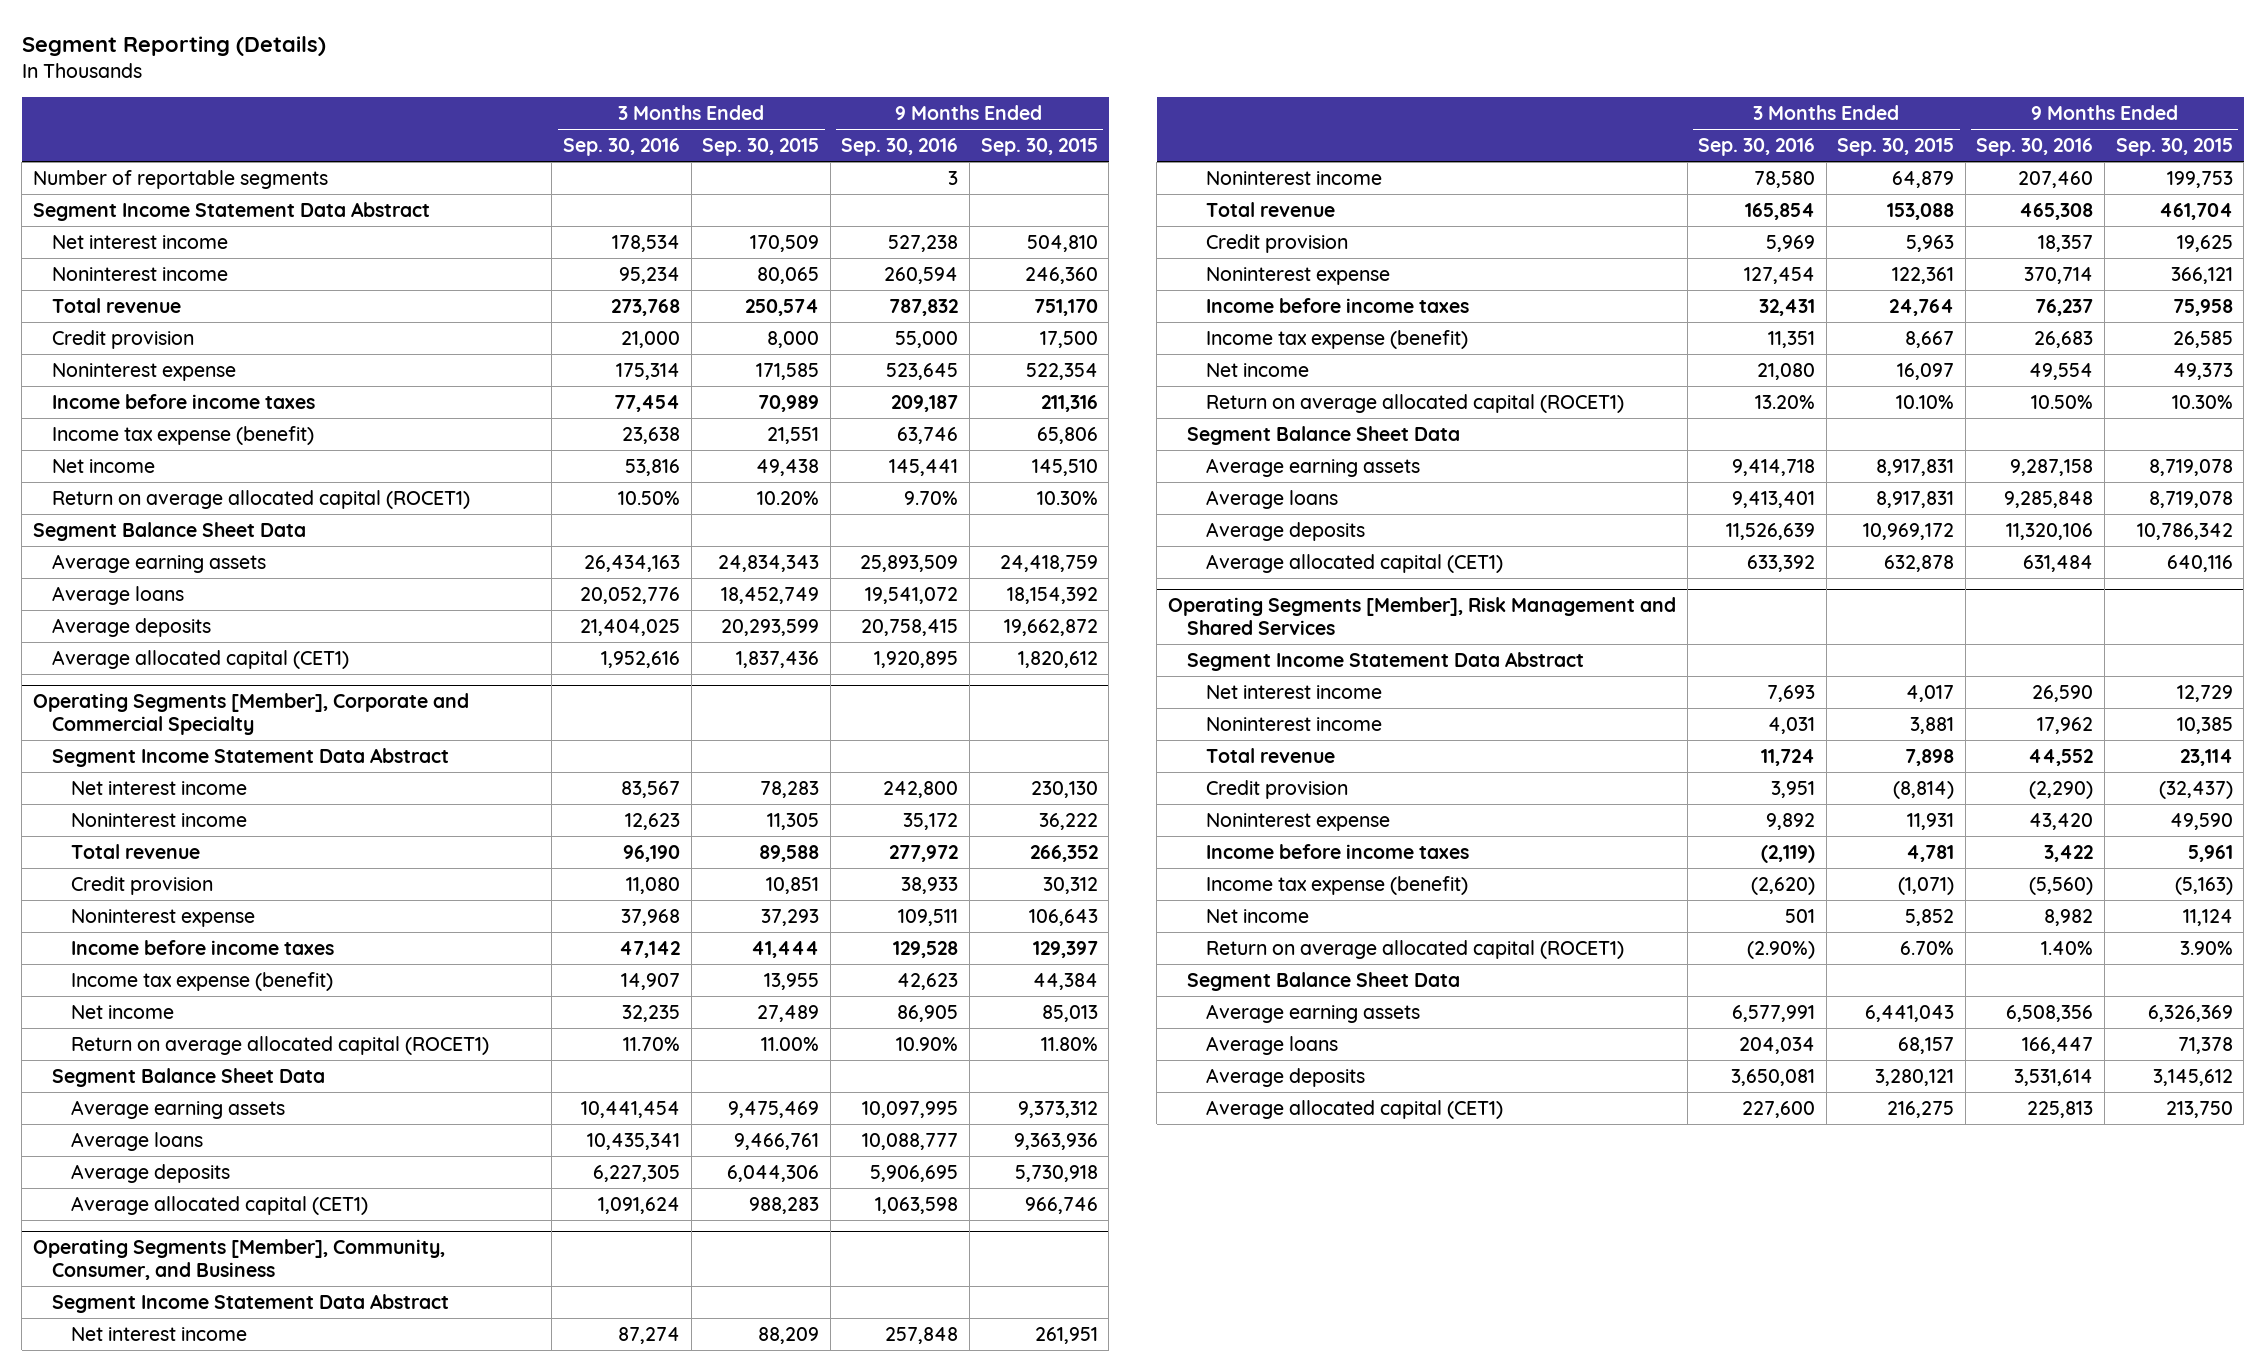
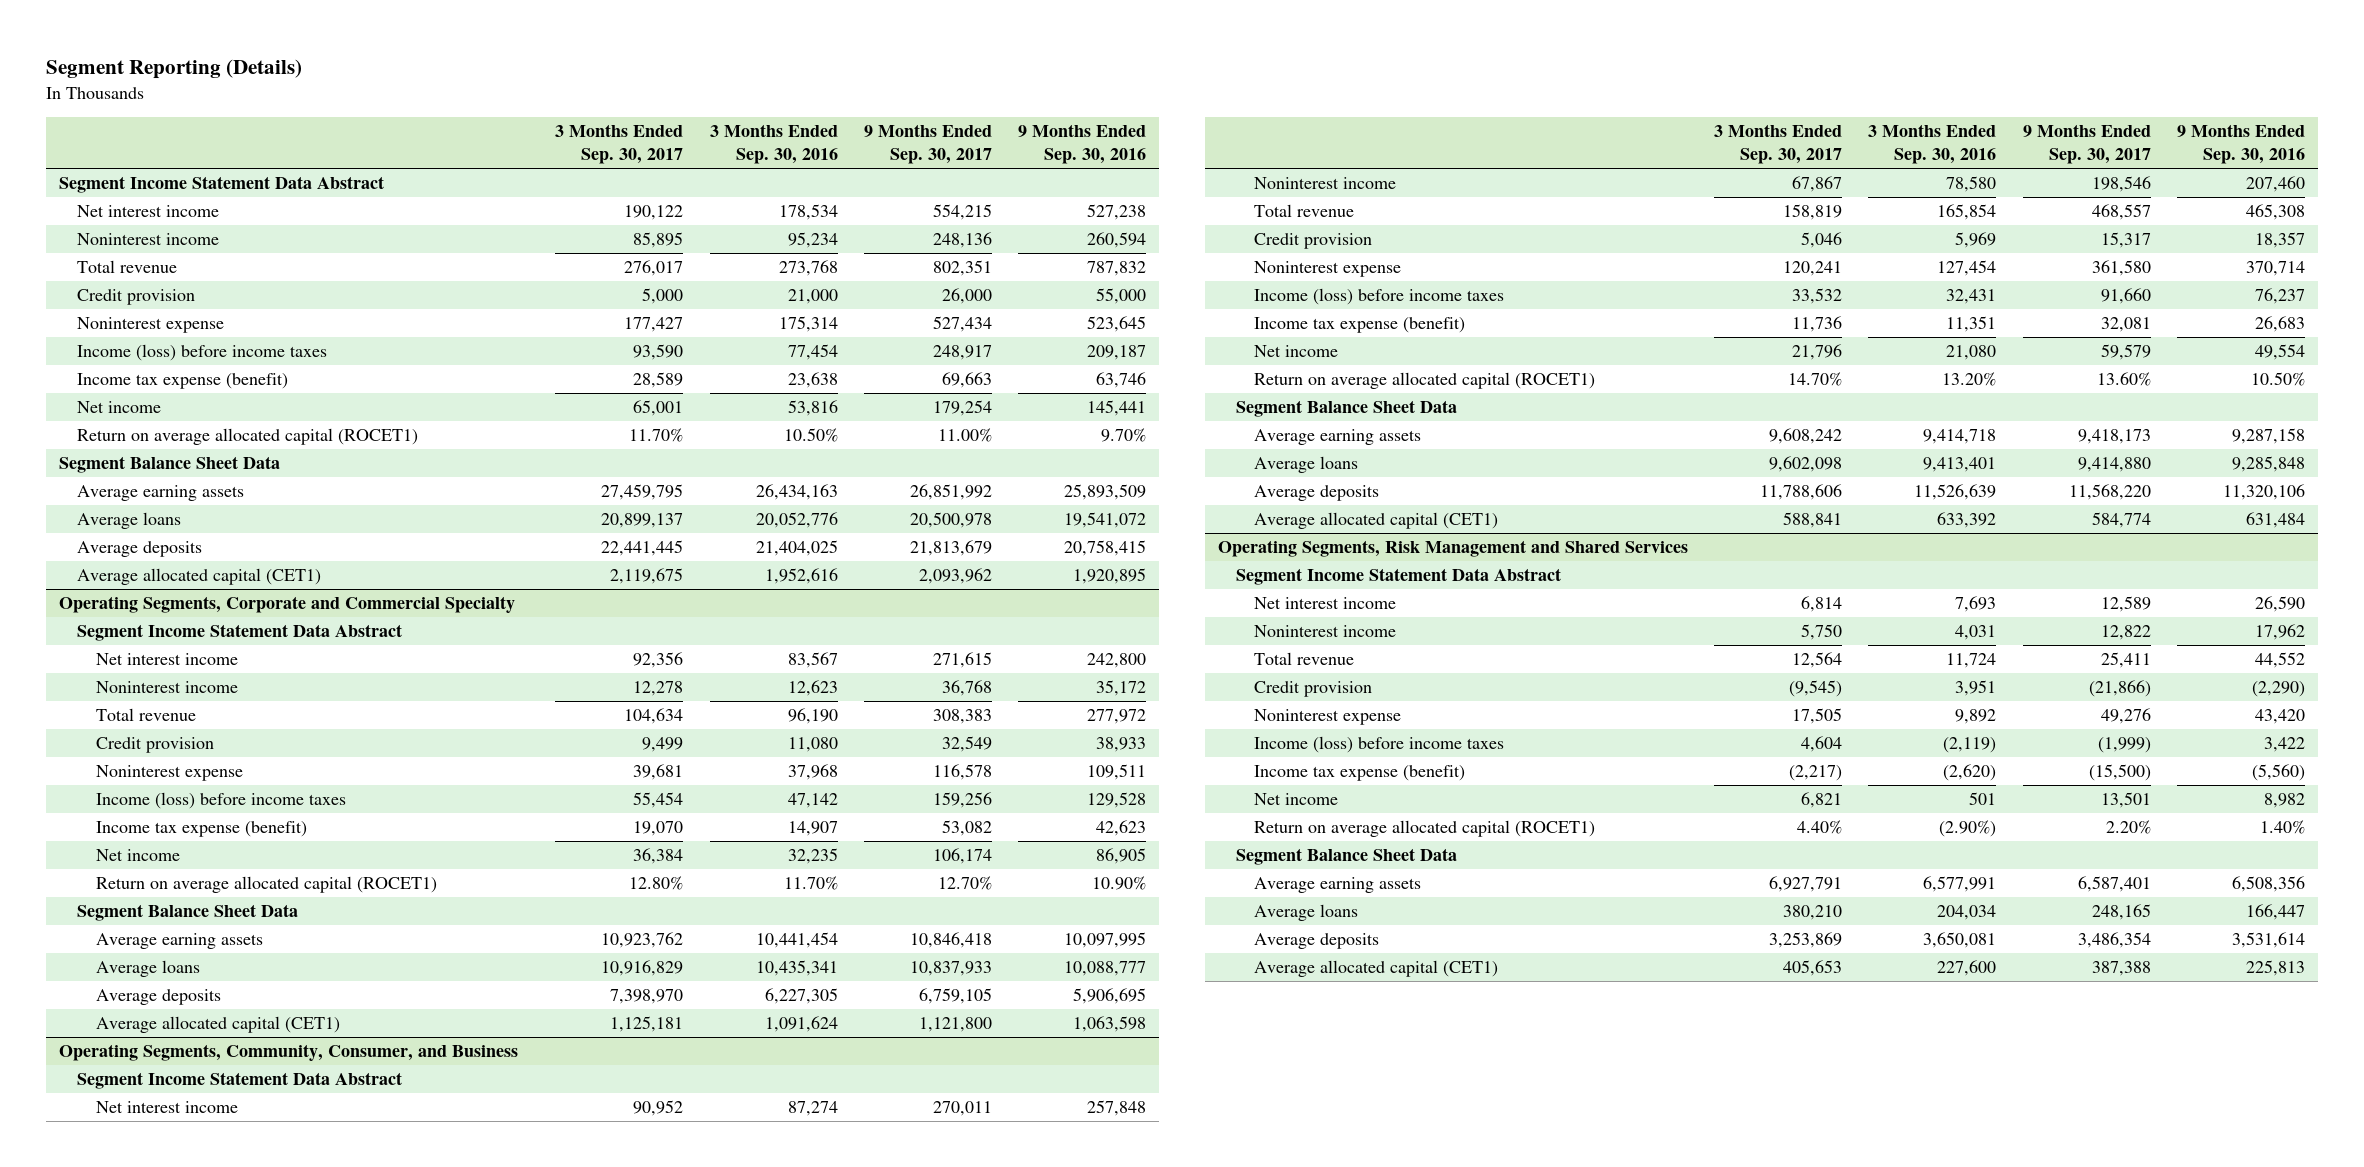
- | 3 Months Ended Sep. 30, 2016 | 3 Months Ended Sep. 30, 2015 | 9 Months Ended Sep. 30, 2016 | 9 Months Ended Sep. 30, 2015
+ | 3 Months Ended Sep. 30, 2017 | 3 Months Ended Sep. 30, 2016 | 9 Months Ended Sep. 30, 2017 | 9 Months Ended Sep. 30, 2016
- Number of reportable segments | | | 3 |
- Income before income taxes | 77,454 | 70,989 | 209,187 | 211,316
+ Income (loss) before income taxes | 93,590 | 77,454 | 248,917 | 209,187
- Operating Segments [Member], Corporate and Commercial Specialty
+ Operating Segments, Corporate and Commercial Specialty
- Income before income taxes | 47,142 | 41,444 | 129,528 | 129,397
+ Income (loss) before income taxes | 55,454 | 47,142 | 159,256 | 129,528
- Operating Segments [Member], Community, Consumer, and Business
+ Operating Segments, Community, Consumer, and Business
- Income before income taxes | 32,431 | 24,764 | 76,237 | 75,958
+ Income (loss) before income taxes | 33,532 | 32,431 | 91,660 | 76,237
- Operating Segments [Member], Risk Management and Shared Services
+ Operating Segments, Risk Management and Shared Services
- Income before income taxes | (2,119) | 4,781 | 3,422 | 5,961
+ Income (loss) before income taxes | 4,604 | (2,119) | (1,999) | 3,422

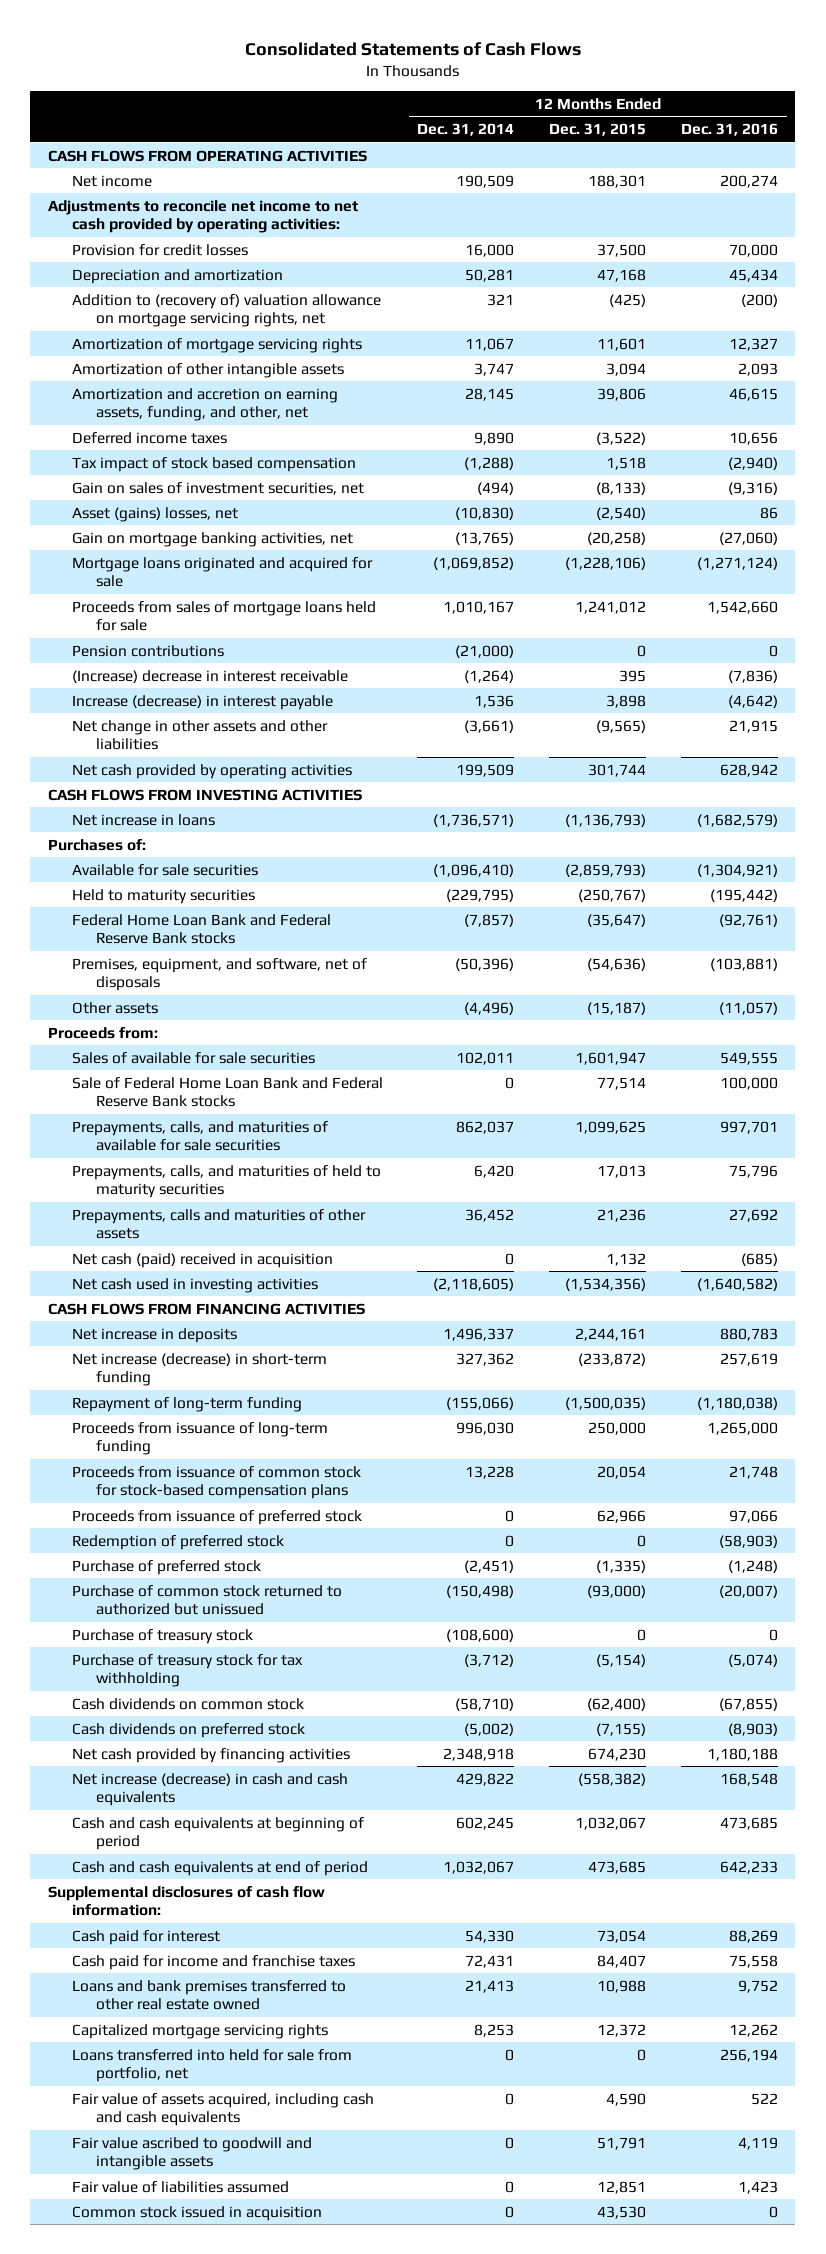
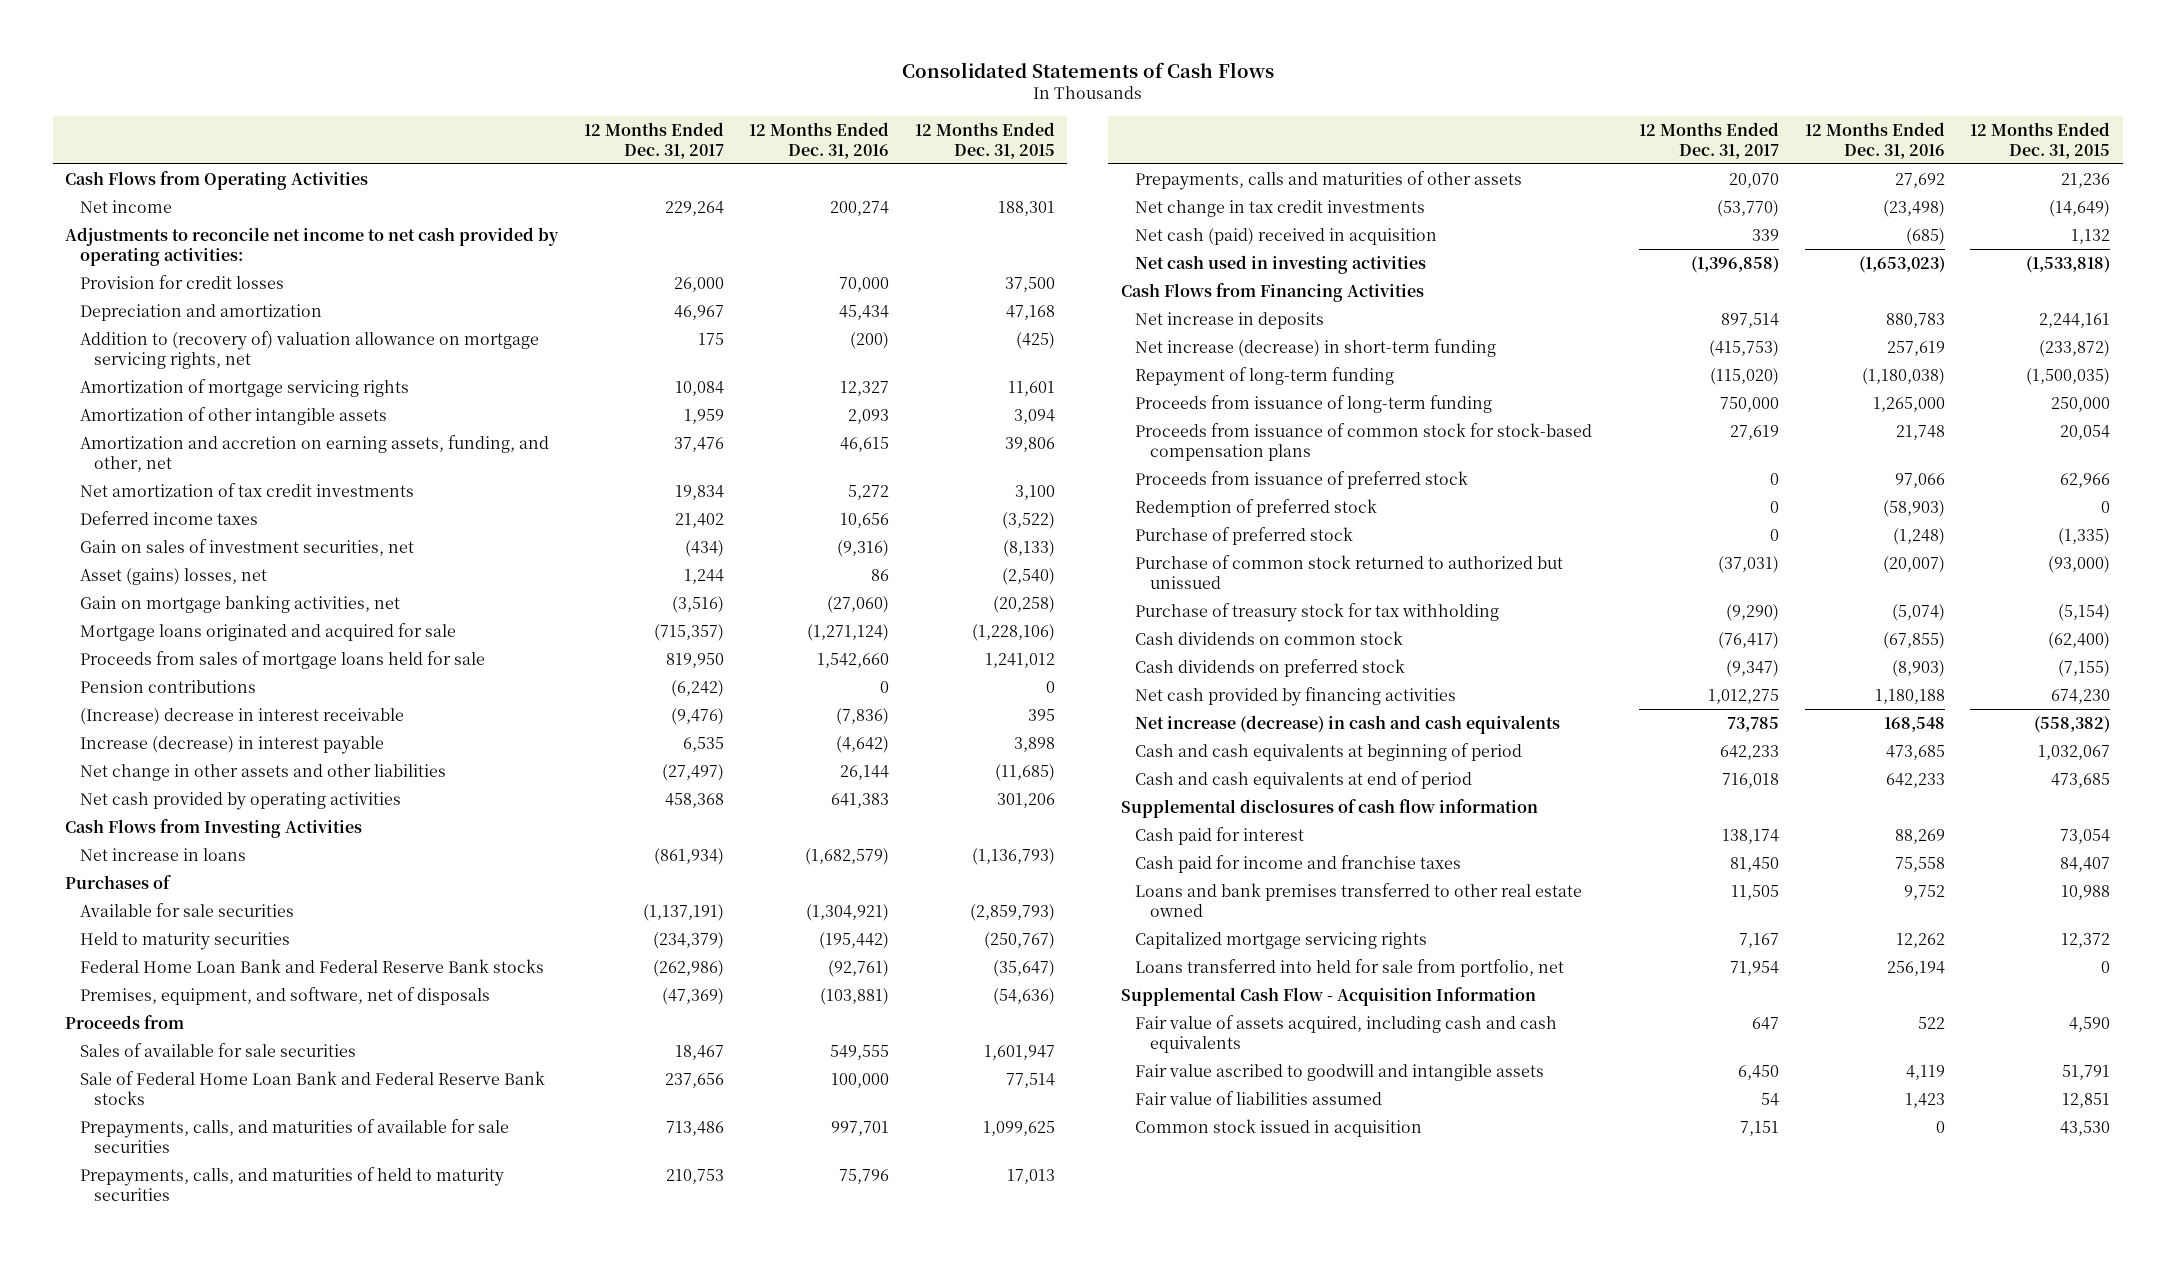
- | 12 Months Ended Dec. 31, 2014 | 12 Months Ended Dec. 31, 2015 | 12 Months Ended Dec. 31, 2016
+ | 12 Months Ended Dec. 31, 2017 | 12 Months Ended Dec. 31, 2016 | 12 Months Ended Dec. 31, 2015
- CASH FLOWS FROM OPERATING ACTIVITIES
+ Cash Flows from Operating Activities
+ Net amortization of tax credit investments | 19,834 | 5,272 | 3,100
- Tax impact of stock based compensation | (1,288) | 1,518 | (2,940)
- Net change in other assets and other liabilities | (3,661) | (9,565) | 21,915
- Net cash provided by operating activities | 199,509 | 301,744 | 628,942
- CASH FLOWS FROM INVESTING ACTIVITIES
+ Net change in other assets and other liabilities | (27,497) | 26,144 | (11,685)
+ Net cash provided by operating activities | 458,368 | 641,383 | 301,206
+ Cash Flows from Investing Activities
- Purchases of:
+ Purchases of
- Other assets | (4,496) | (15,187) | (11,057)
- Proceeds from:
+ Proceeds from
+ Net change in tax credit investments | (53,770) | (23,498) | (14,649)
- Net cash used in investing activities | (2,118,605) | (1,534,356) | (1,640,582)
- CASH FLOWS FROM FINANCING ACTIVITIES
+ Net cash used in investing activities | (1,396,858) | (1,653,023) | (1,533,818)
+ Cash Flows from Financing Activities
- Purchase of treasury stock | (108,600) | 0 | 0
- Supplemental disclosures of cash flow information:
+ Supplemental disclosures of cash flow information
+ Supplemental Cash Flow - Acquisition Information

